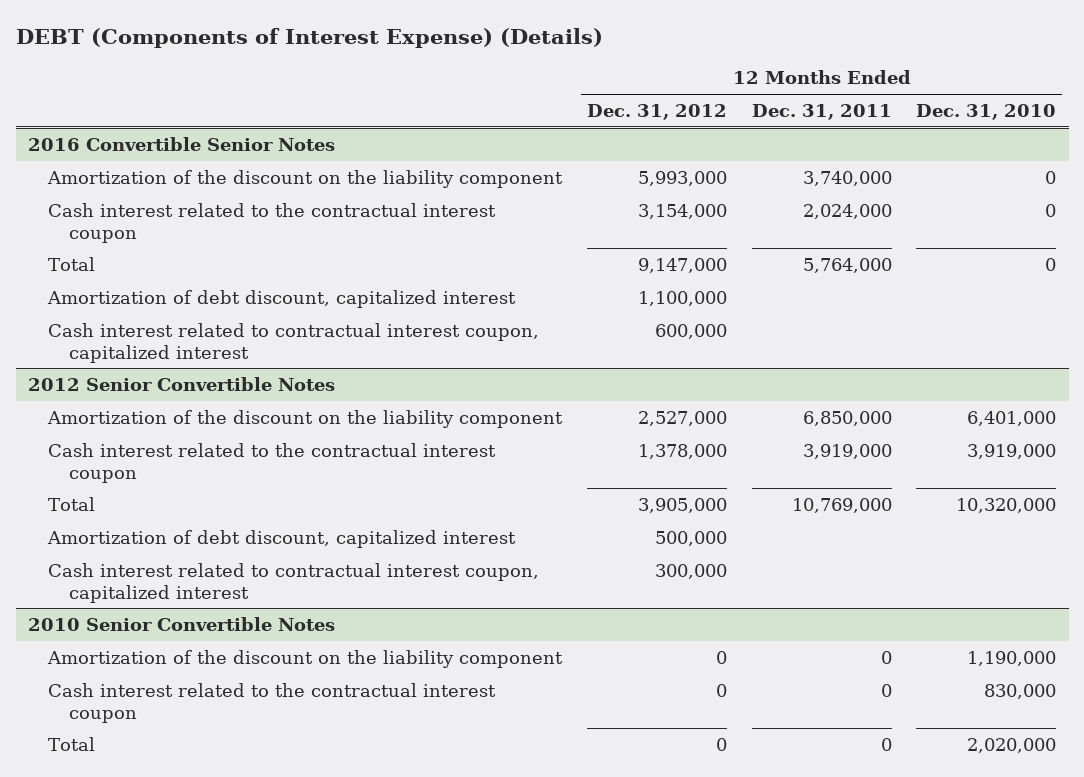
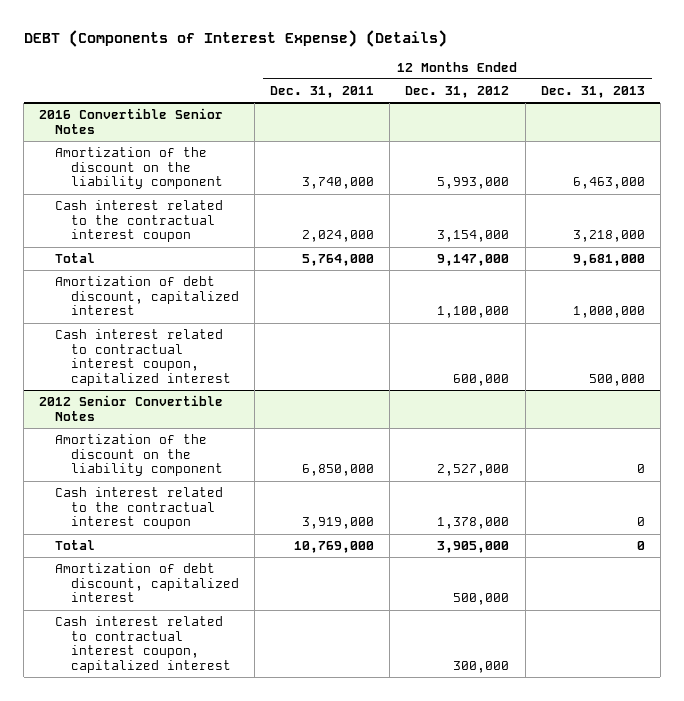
- | 12 Months Ended Dec. 31, 2012 | 12 Months Ended Dec. 31, 2011 | 12 Months Ended Dec. 31, 2010
+ | 12 Months Ended Dec. 31, 2011 | 12 Months Ended Dec. 31, 2012 | 12 Months Ended Dec. 31, 2013
- 2010 Senior Convertible Notes
- Amortization of the discount on the liability component | 0 | 0 | 1,190,000
- Cash interest related to the contractual interest coupon | 0 | 0 | 830,000
- Total | 0 | 0 | 2,020,000

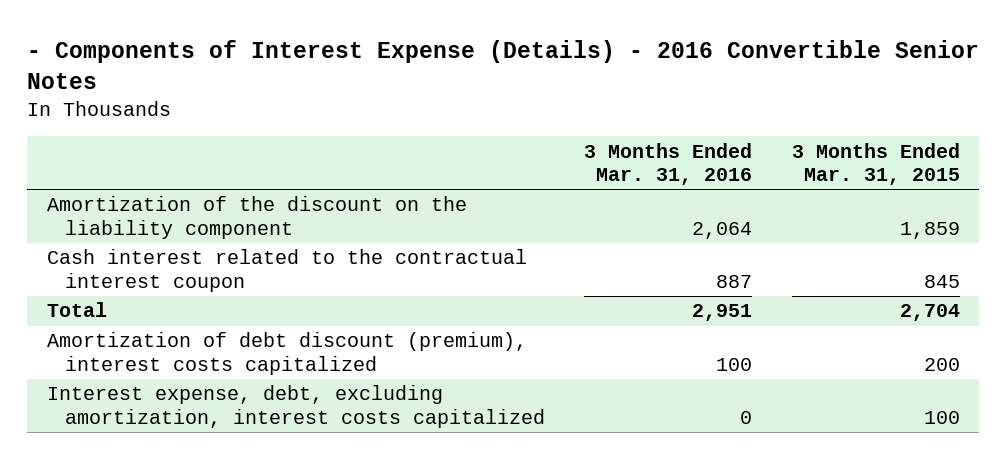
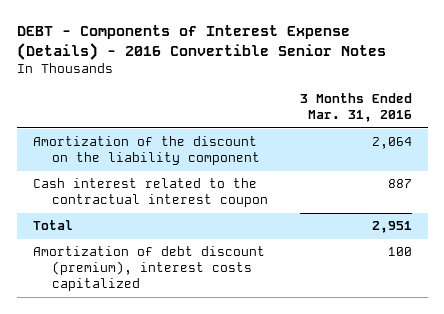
- - Components of Interest Expense (Details) - 2016 Convertible Senior Notes
+ DEBT - Components of Interest Expense (Details) - 2016 Convertible Senior Notes
- | 3 Months Ended Mar. 31, 2016 | 3 Months Ended Mar. 31, 2015
+ | 3 Months Ended Mar. 31, 2016
- Interest expense, debt, excluding amortization, interest costs capitalized | 0 | 100

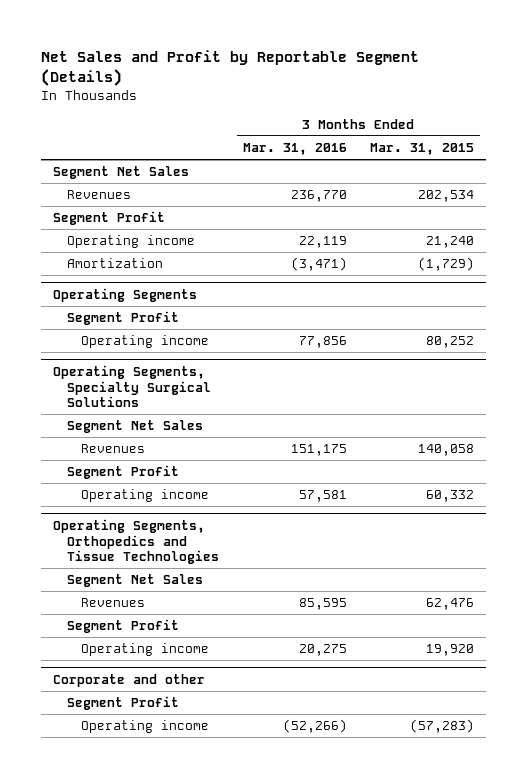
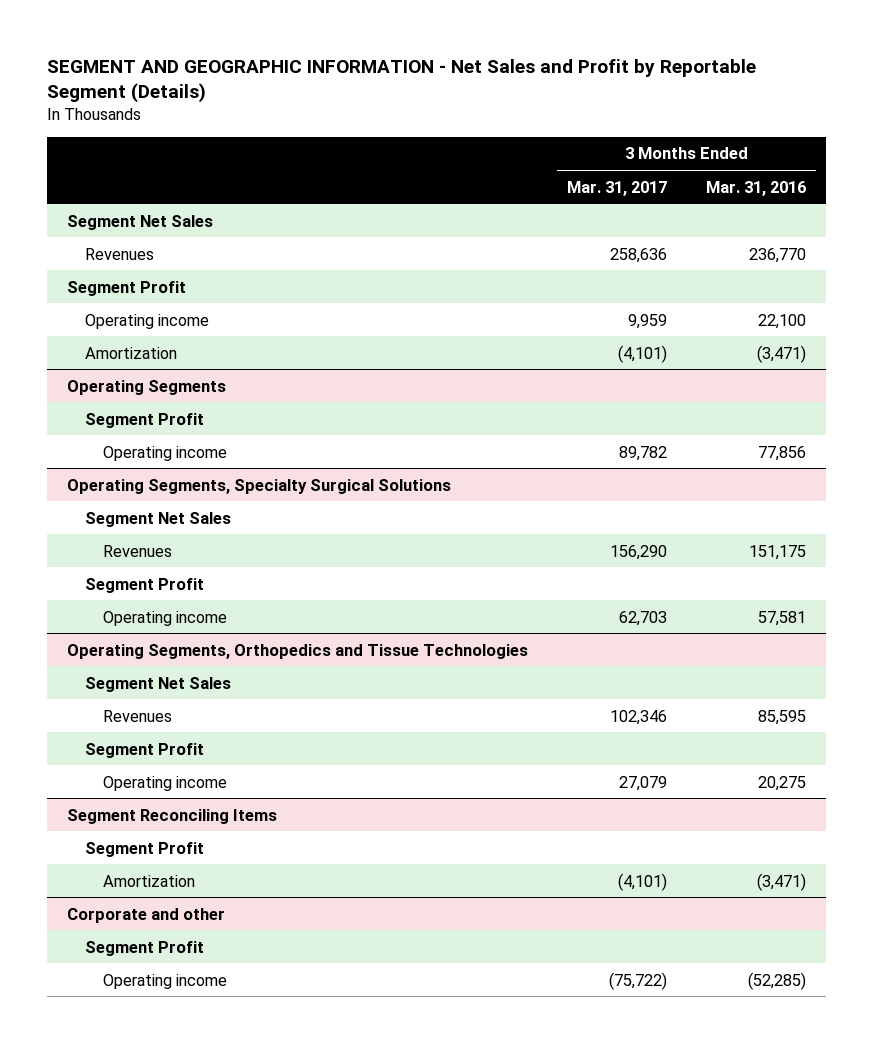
- Net Sales and Profit by Reportable Segment (Details)
+ SEGMENT AND GEOGRAPHIC INFORMATION - Net Sales and Profit by Reportable Segment (Details)
- | 3 Months Ended Mar. 31, 2016 | 3 Months Ended Mar. 31, 2015
+ | 3 Months Ended Mar. 31, 2017 | 3 Months Ended Mar. 31, 2016
- Operating income | 22,119 | 21,240
+ Operating income | 9,959 | 22,100
+ Segment Reconciling Items
+ Segment Profit
+ Amortization | (4,101) | (3,471)
@ Corporate and other
- Operating income | (52,266) | (57,283)
+ Operating income | (75,722) | (52,285)

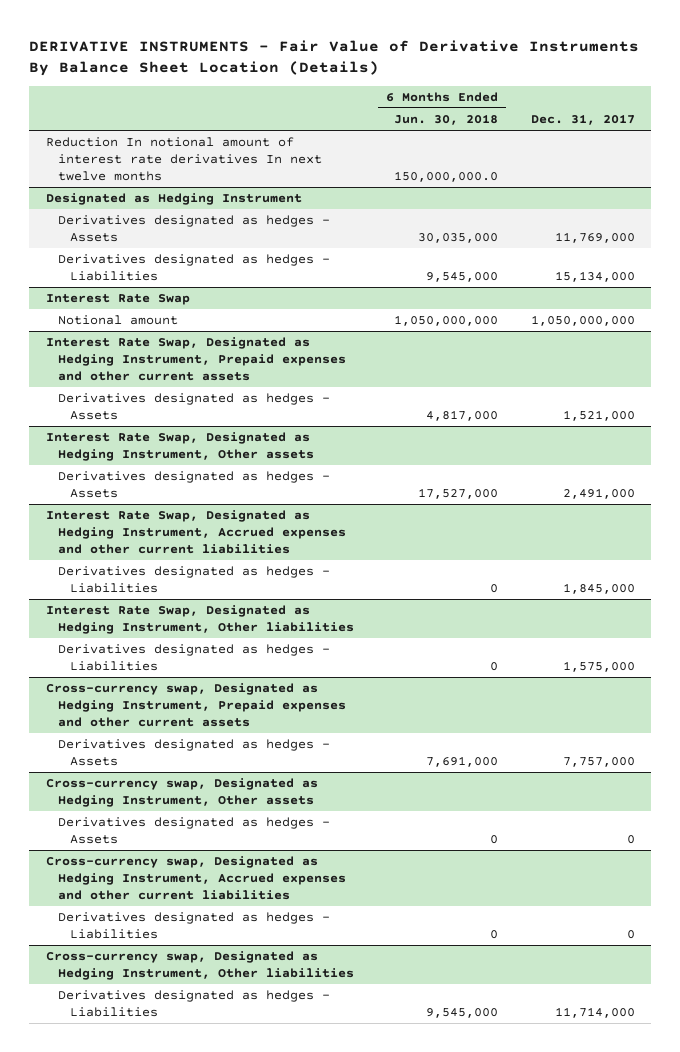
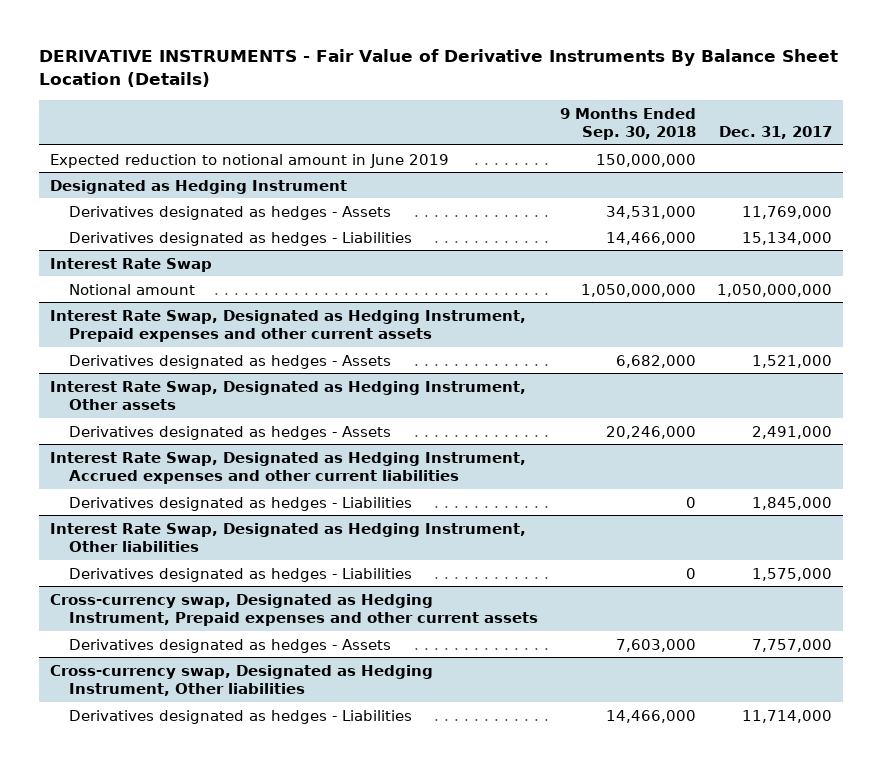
- | 6 Months Ended Jun. 30, 2018 | Dec. 31, 2017
+ | 9 Months Ended Sep. 30, 2018 | Dec. 31, 2017
- Reduction In notional amount of interest rate derivatives In next twelve months | 150,000,000.0 |
+ Expected reduction to notional amount in June 2019 | 150,000,000 |
- Cross-currency swap, Designated as Hedging Instrument, Other assets
- Derivatives designated as hedges - Assets | 0 | 0
- Cross-currency swap, Designated as Hedging Instrument, Accrued expenses and other current liabilities
- Derivatives designated as hedges - Liabilities | 0 | 0

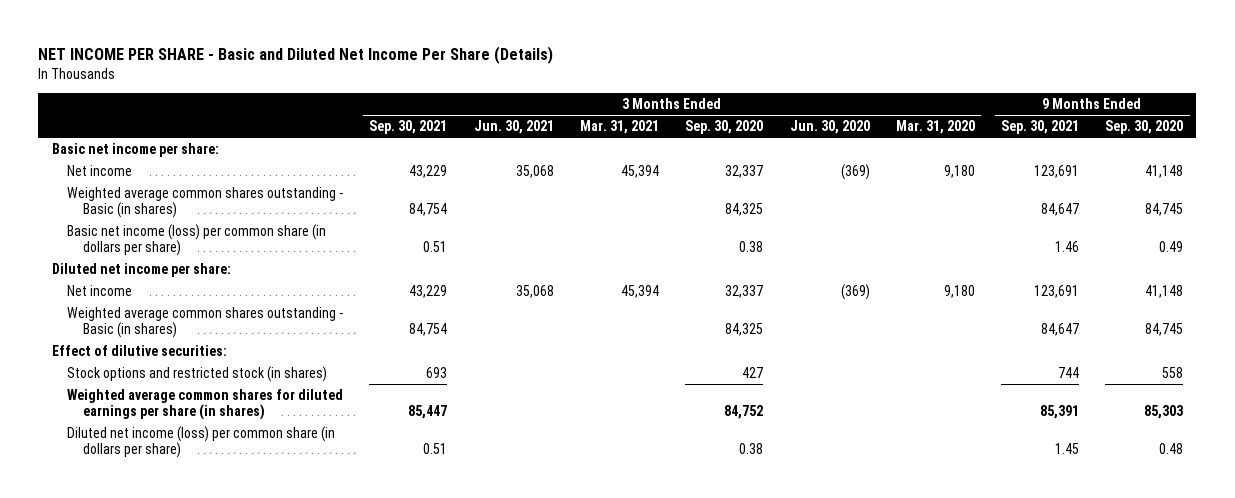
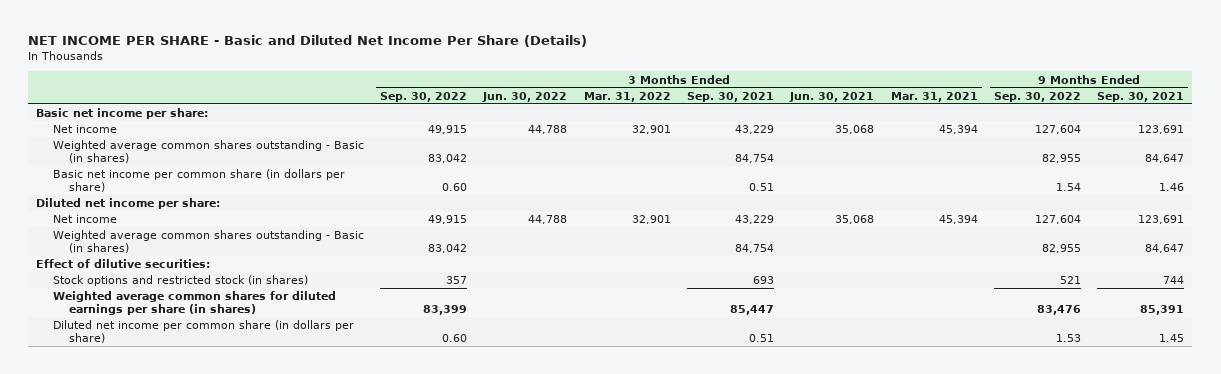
- | 3 Months Ended Sep. 30, 2021 | 3 Months Ended Jun. 30, 2021 | 3 Months Ended Mar. 31, 2021 | 3 Months Ended Sep. 30, 2020 | 3 Months Ended Jun. 30, 2020 | 3 Months Ended Mar. 31, 2020 | 9 Months Ended Sep. 30, 2021 | 9 Months Ended Sep. 30, 2020
+ | 3 Months Ended Sep. 30, 2022 | 3 Months Ended Jun. 30, 2022 | 3 Months Ended Mar. 31, 2022 | 3 Months Ended Sep. 30, 2021 | 3 Months Ended Jun. 30, 2021 | 3 Months Ended Mar. 31, 2021 | 9 Months Ended Sep. 30, 2022 | 9 Months Ended Sep. 30, 2021
- Basic net income (loss) per common share (in dollars per share) | 0.51 | | | 0.38 | | | 1.46 | 0.49
+ Basic net income per common share (in dollars per share) | 0.60 | | | 0.51 | | | 1.54 | 1.46
- Diluted net income (loss) per common share (in dollars per share) | 0.51 | | | 0.38 | | | 1.45 | 0.48
+ Diluted net income per common share (in dollars per share) | 0.60 | | | 0.51 | | | 1.53 | 1.45

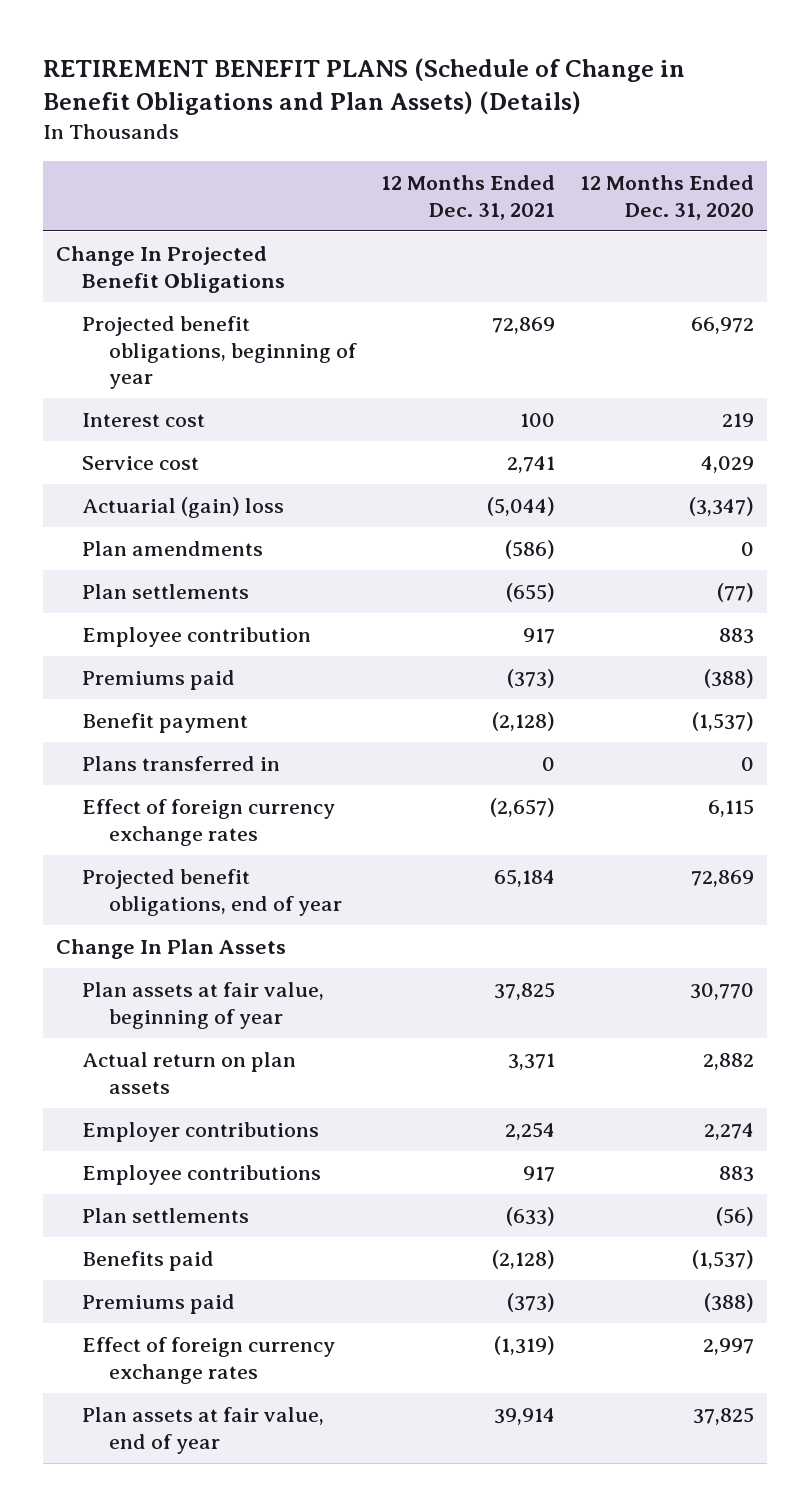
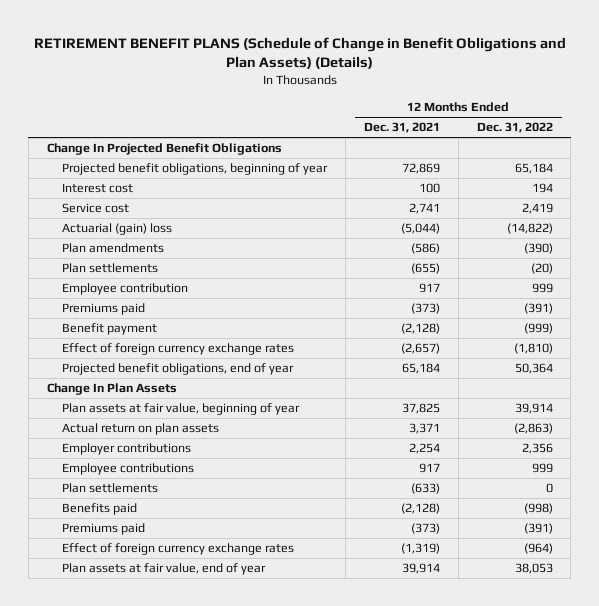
- | 12 Months Ended Dec. 31, 2021 | 12 Months Ended Dec. 31, 2020
+ | 12 Months Ended Dec. 31, 2021 | 12 Months Ended Dec. 31, 2022
- Plans transferred in | 0 | 0

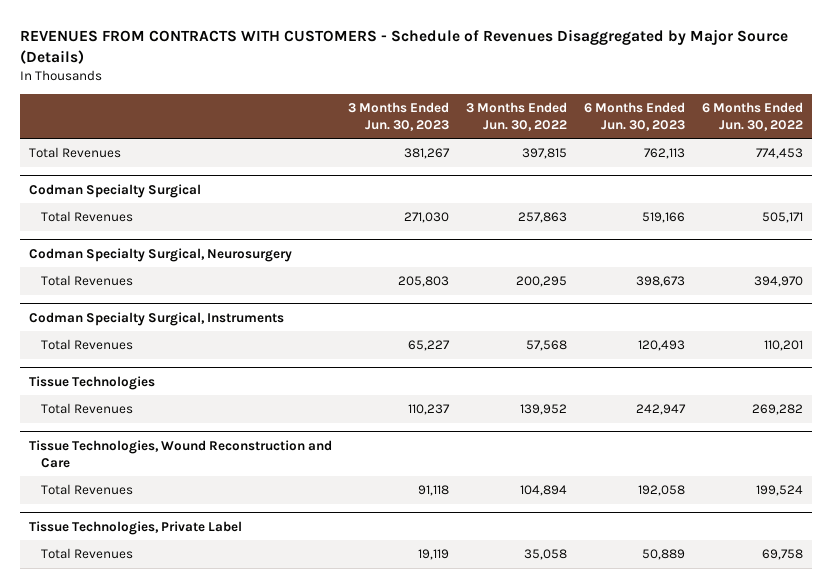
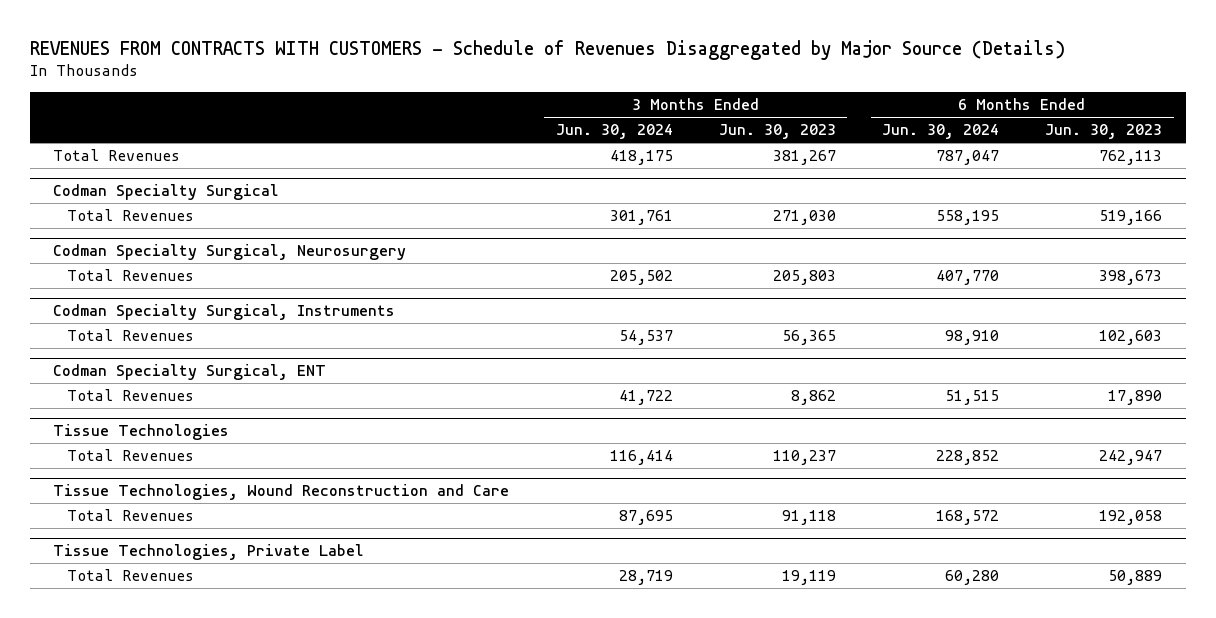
- | 3 Months Ended Jun. 30, 2023 | 3 Months Ended Jun. 30, 2022 | 6 Months Ended Jun. 30, 2023 | 6 Months Ended Jun. 30, 2022
+ | 3 Months Ended Jun. 30, 2024 | 3 Months Ended Jun. 30, 2023 | 6 Months Ended Jun. 30, 2024 | 6 Months Ended Jun. 30, 2023
@ Codman Specialty Surgical, Instruments
- Total Revenues | 65,227 | 57,568 | 120,493 | 110,201
+ Total Revenues | 54,537 | 56,365 | 98,910 | 102,603
+ Codman Specialty Surgical, ENT
+ Total Revenues | 41,722 | 8,862 | 51,515 | 17,890

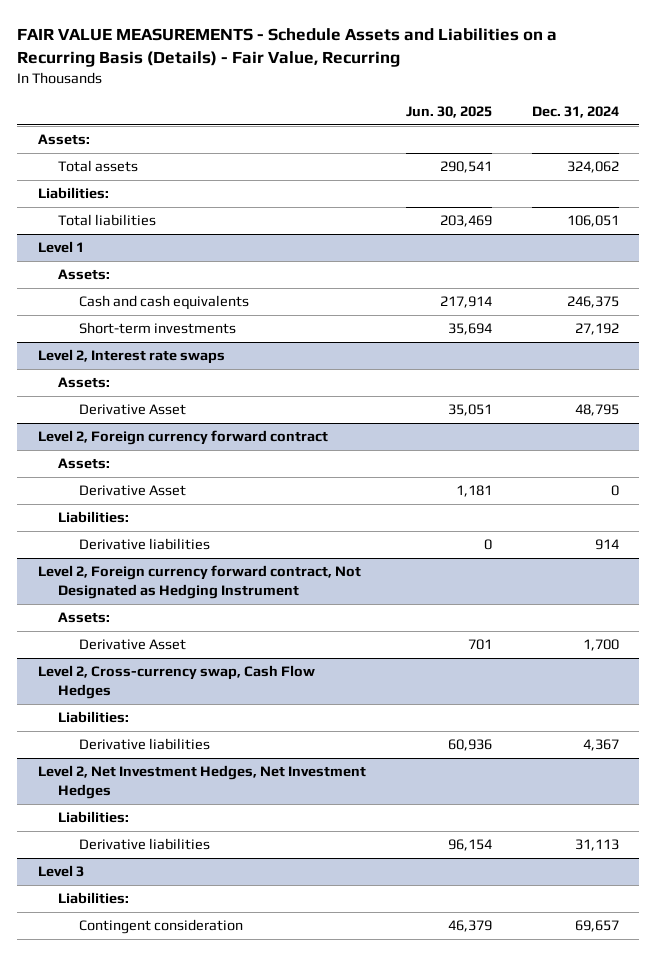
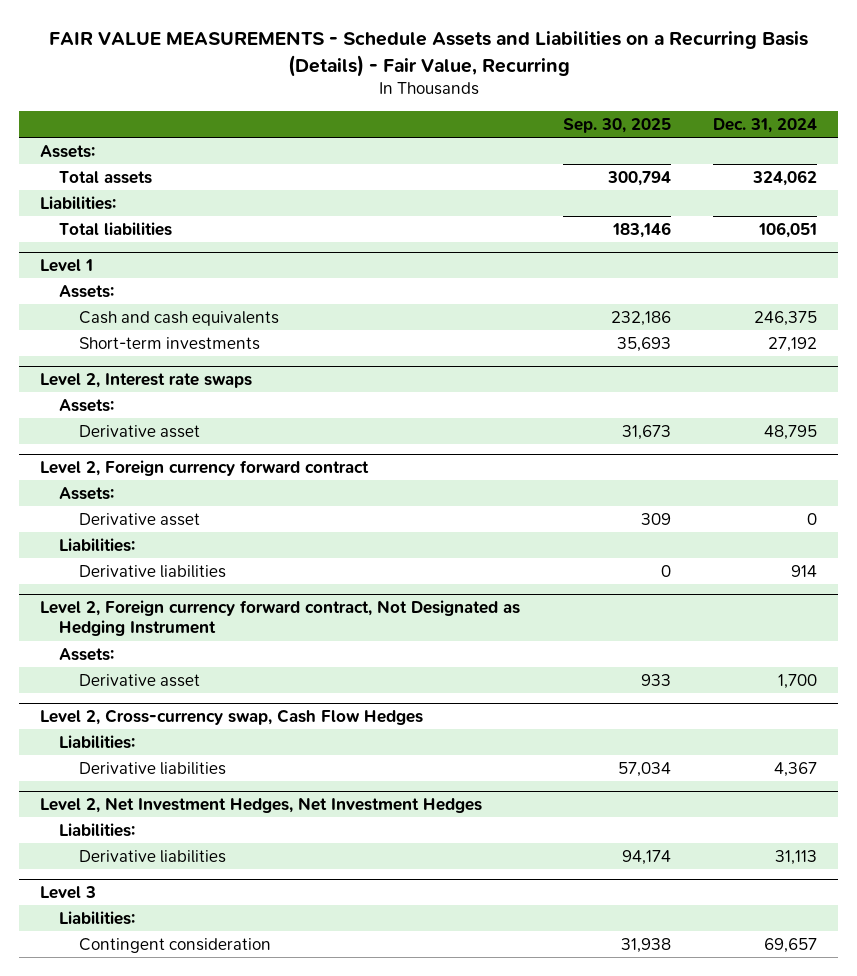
- | Jun. 30, 2025 | Dec. 31, 2024
+ | Sep. 30, 2025 | Dec. 31, 2024
@ Level 2, Interest rate swaps
- Derivative Asset | 35,051 | 48,795
+ Derivative asset | 31,673 | 48,795
@ Level 2, Foreign currency forward contract
- Derivative Asset | 1,181 | 0
+ Derivative asset | 309 | 0
@ Level 2, Foreign currency forward contract, Not Designated as Hedging Instrument
- Derivative Asset | 701 | 1,700
+ Derivative asset | 933 | 1,700

